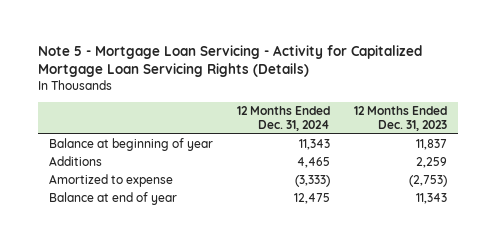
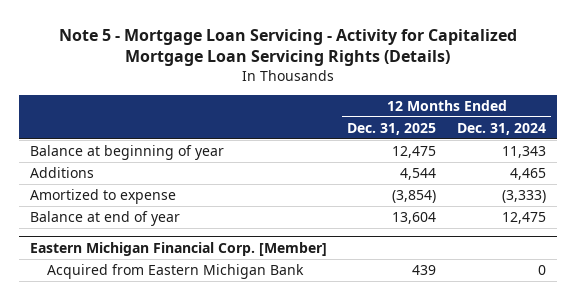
- | 12 Months Ended Dec. 31, 2024 | 12 Months Ended Dec. 31, 2023
+ | 12 Months Ended Dec. 31, 2025 | 12 Months Ended Dec. 31, 2024
+ Eastern Michigan Financial Corp. [Member]
+ Acquired from Eastern Michigan Bank | 439 | 0

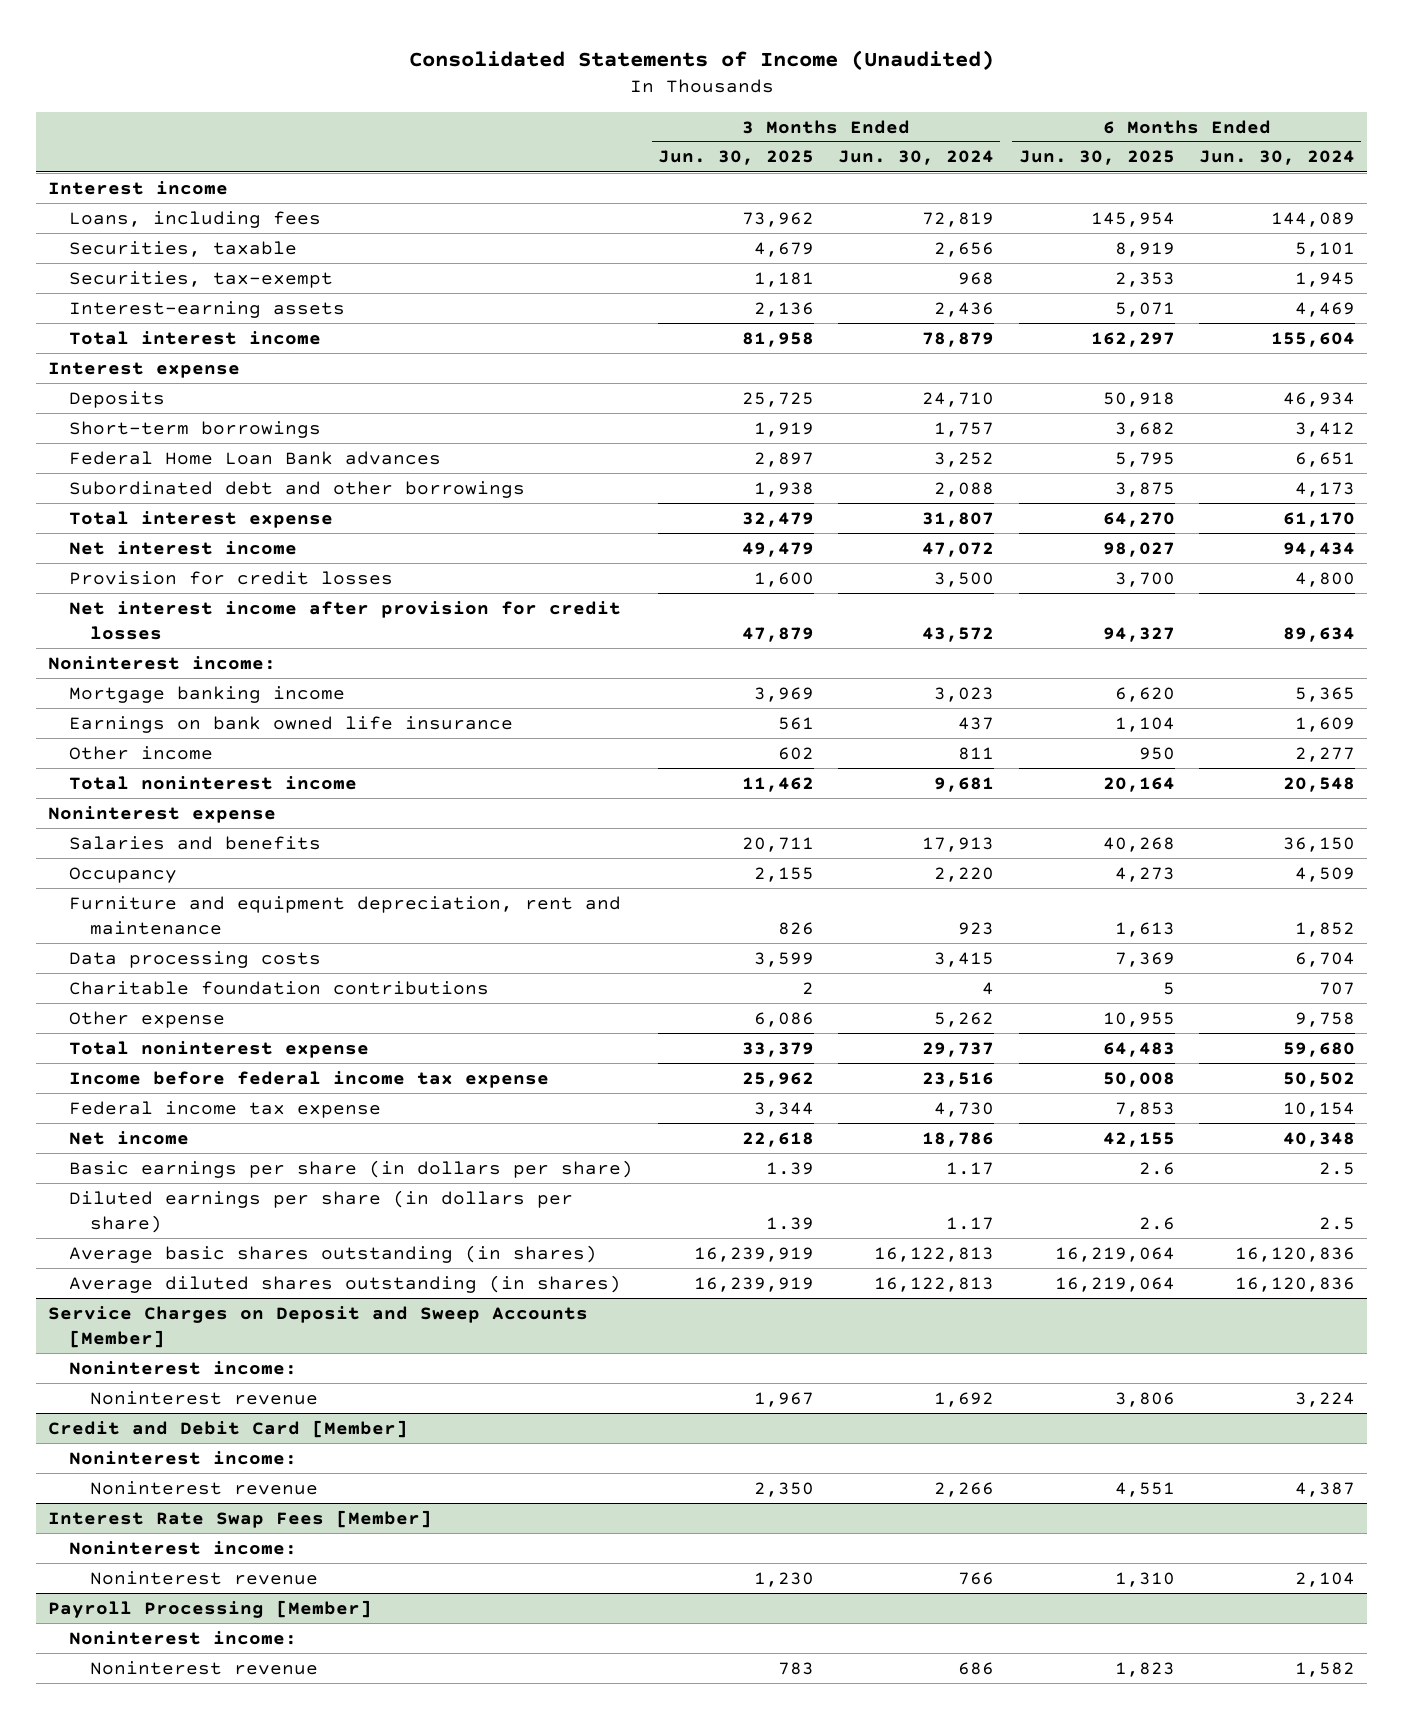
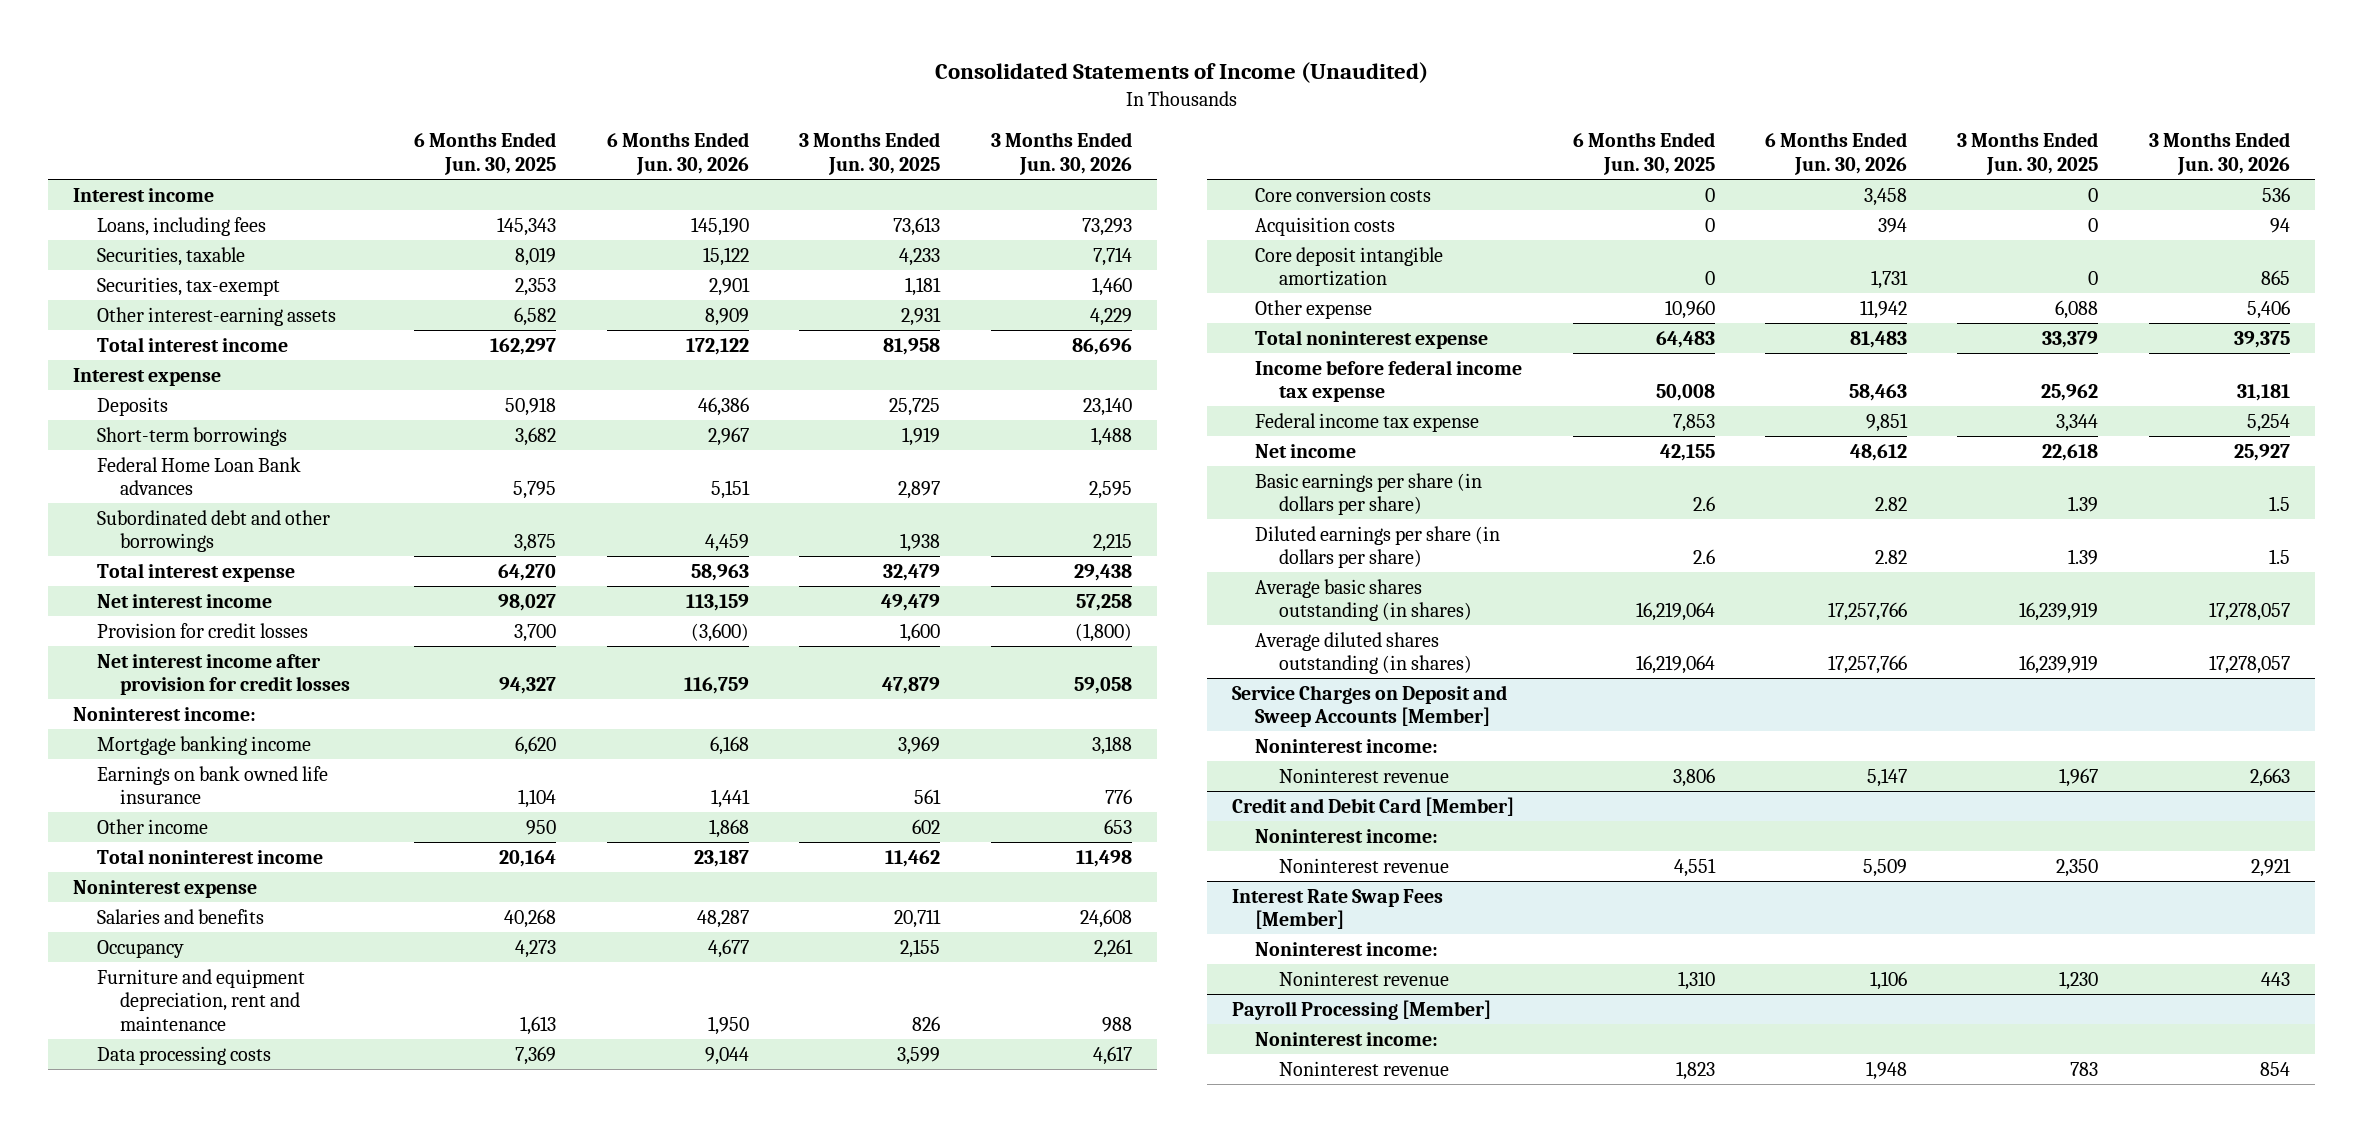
- | 3 Months Ended Jun. 30, 2025 | 3 Months Ended Jun. 30, 2024 | 6 Months Ended Jun. 30, 2025 | 6 Months Ended Jun. 30, 2024
+ | 6 Months Ended Jun. 30, 2025 | 6 Months Ended Jun. 30, 2026 | 3 Months Ended Jun. 30, 2025 | 3 Months Ended Jun. 30, 2026
- Loans, including fees | 73,962 | 72,819 | 145,954 | 144,089
- Securities, taxable | 4,679 | 2,656 | 8,919 | 5,101
+ Loans, including fees | 145,343 | 145,190 | 73,613 | 73,293
+ Securities, taxable | 8,019 | 15,122 | 4,233 | 7,714
- Interest-earning assets | 2,136 | 2,436 | 5,071 | 4,469
+ Other interest-earning assets | 6,582 | 8,909 | 2,931 | 4,229
- Charitable foundation contributions | 2 | 4 | 5 | 707
- Other expense | 6,086 | 5,262 | 10,955 | 9,758
+ Core conversion costs | 0 | 3,458 | 0 | 536
+ Acquisition costs | 0 | 394 | 0 | 94
+ Core deposit intangible amortization | 0 | 1,731 | 0 | 865
+ Other expense | 10,960 | 11,942 | 6,088 | 5,406

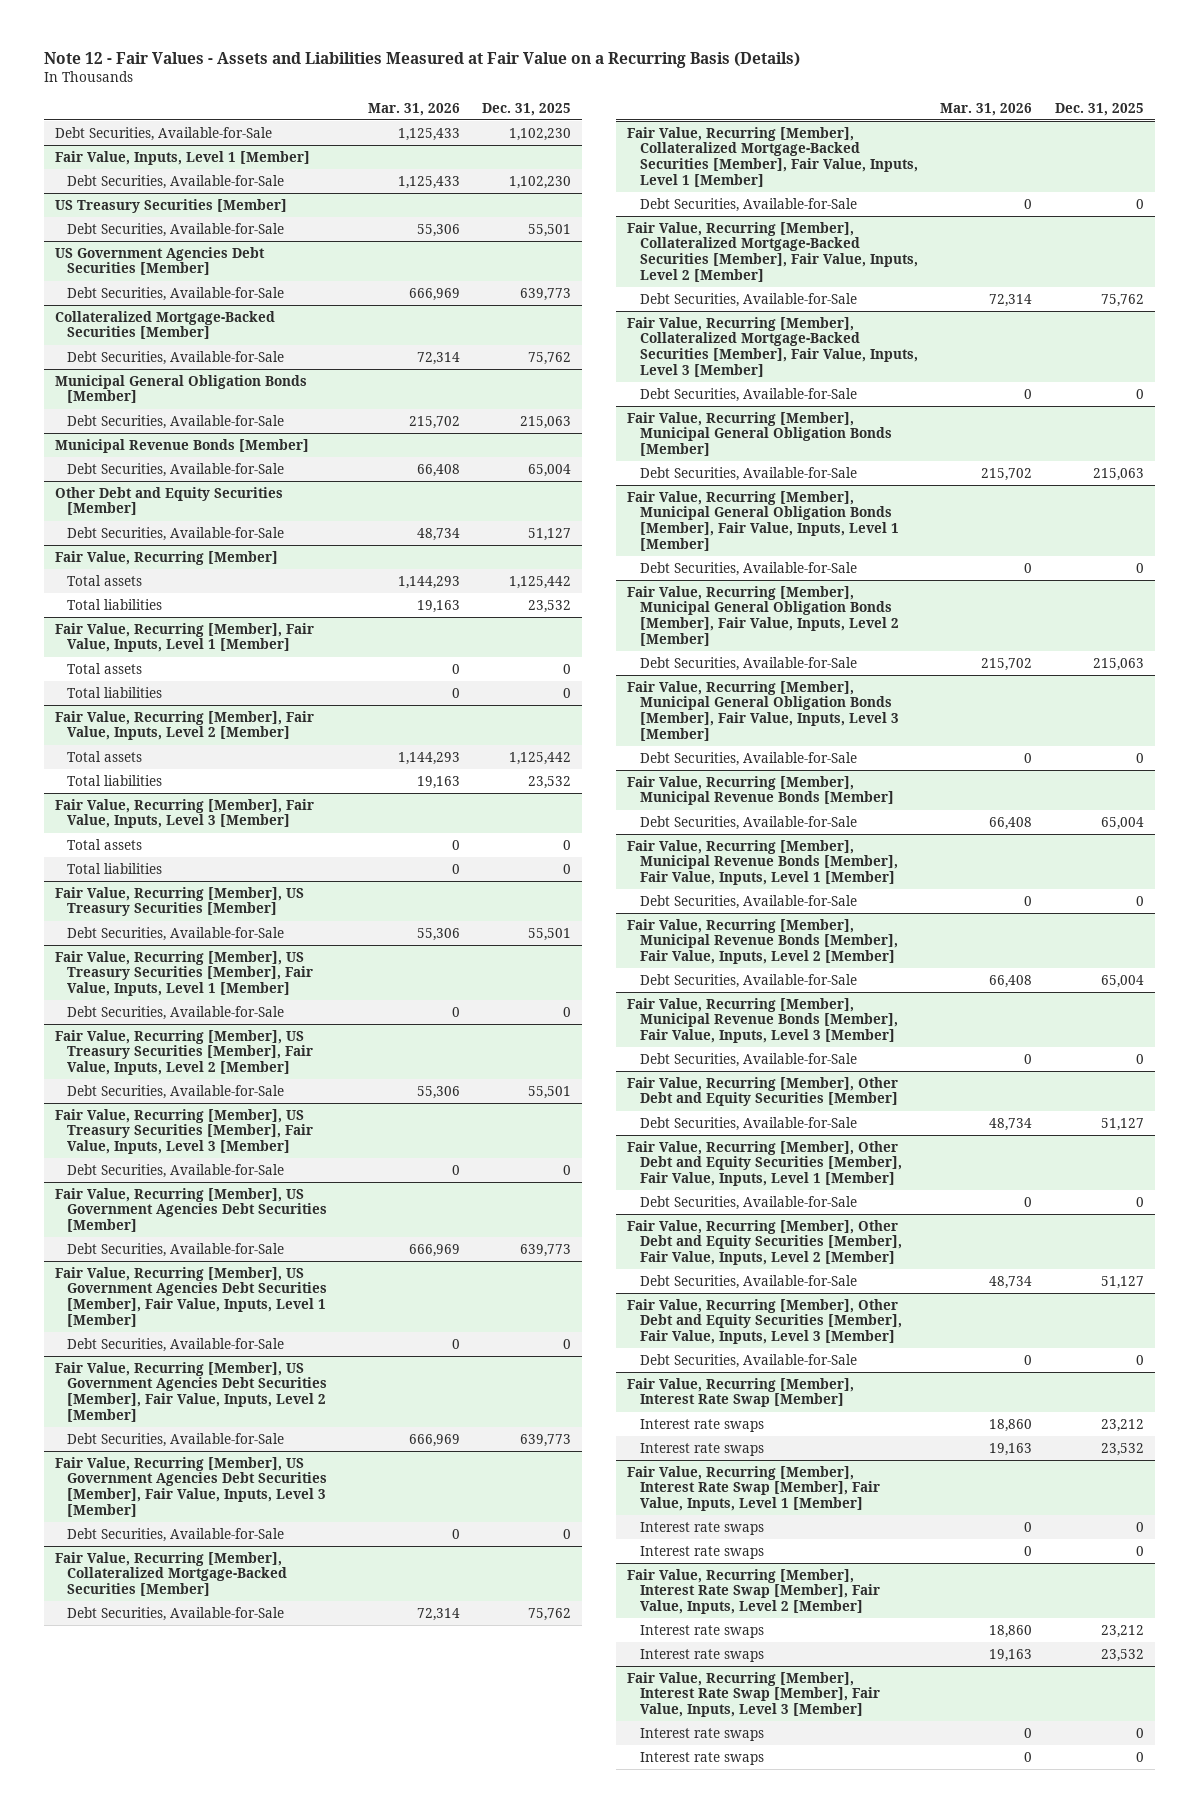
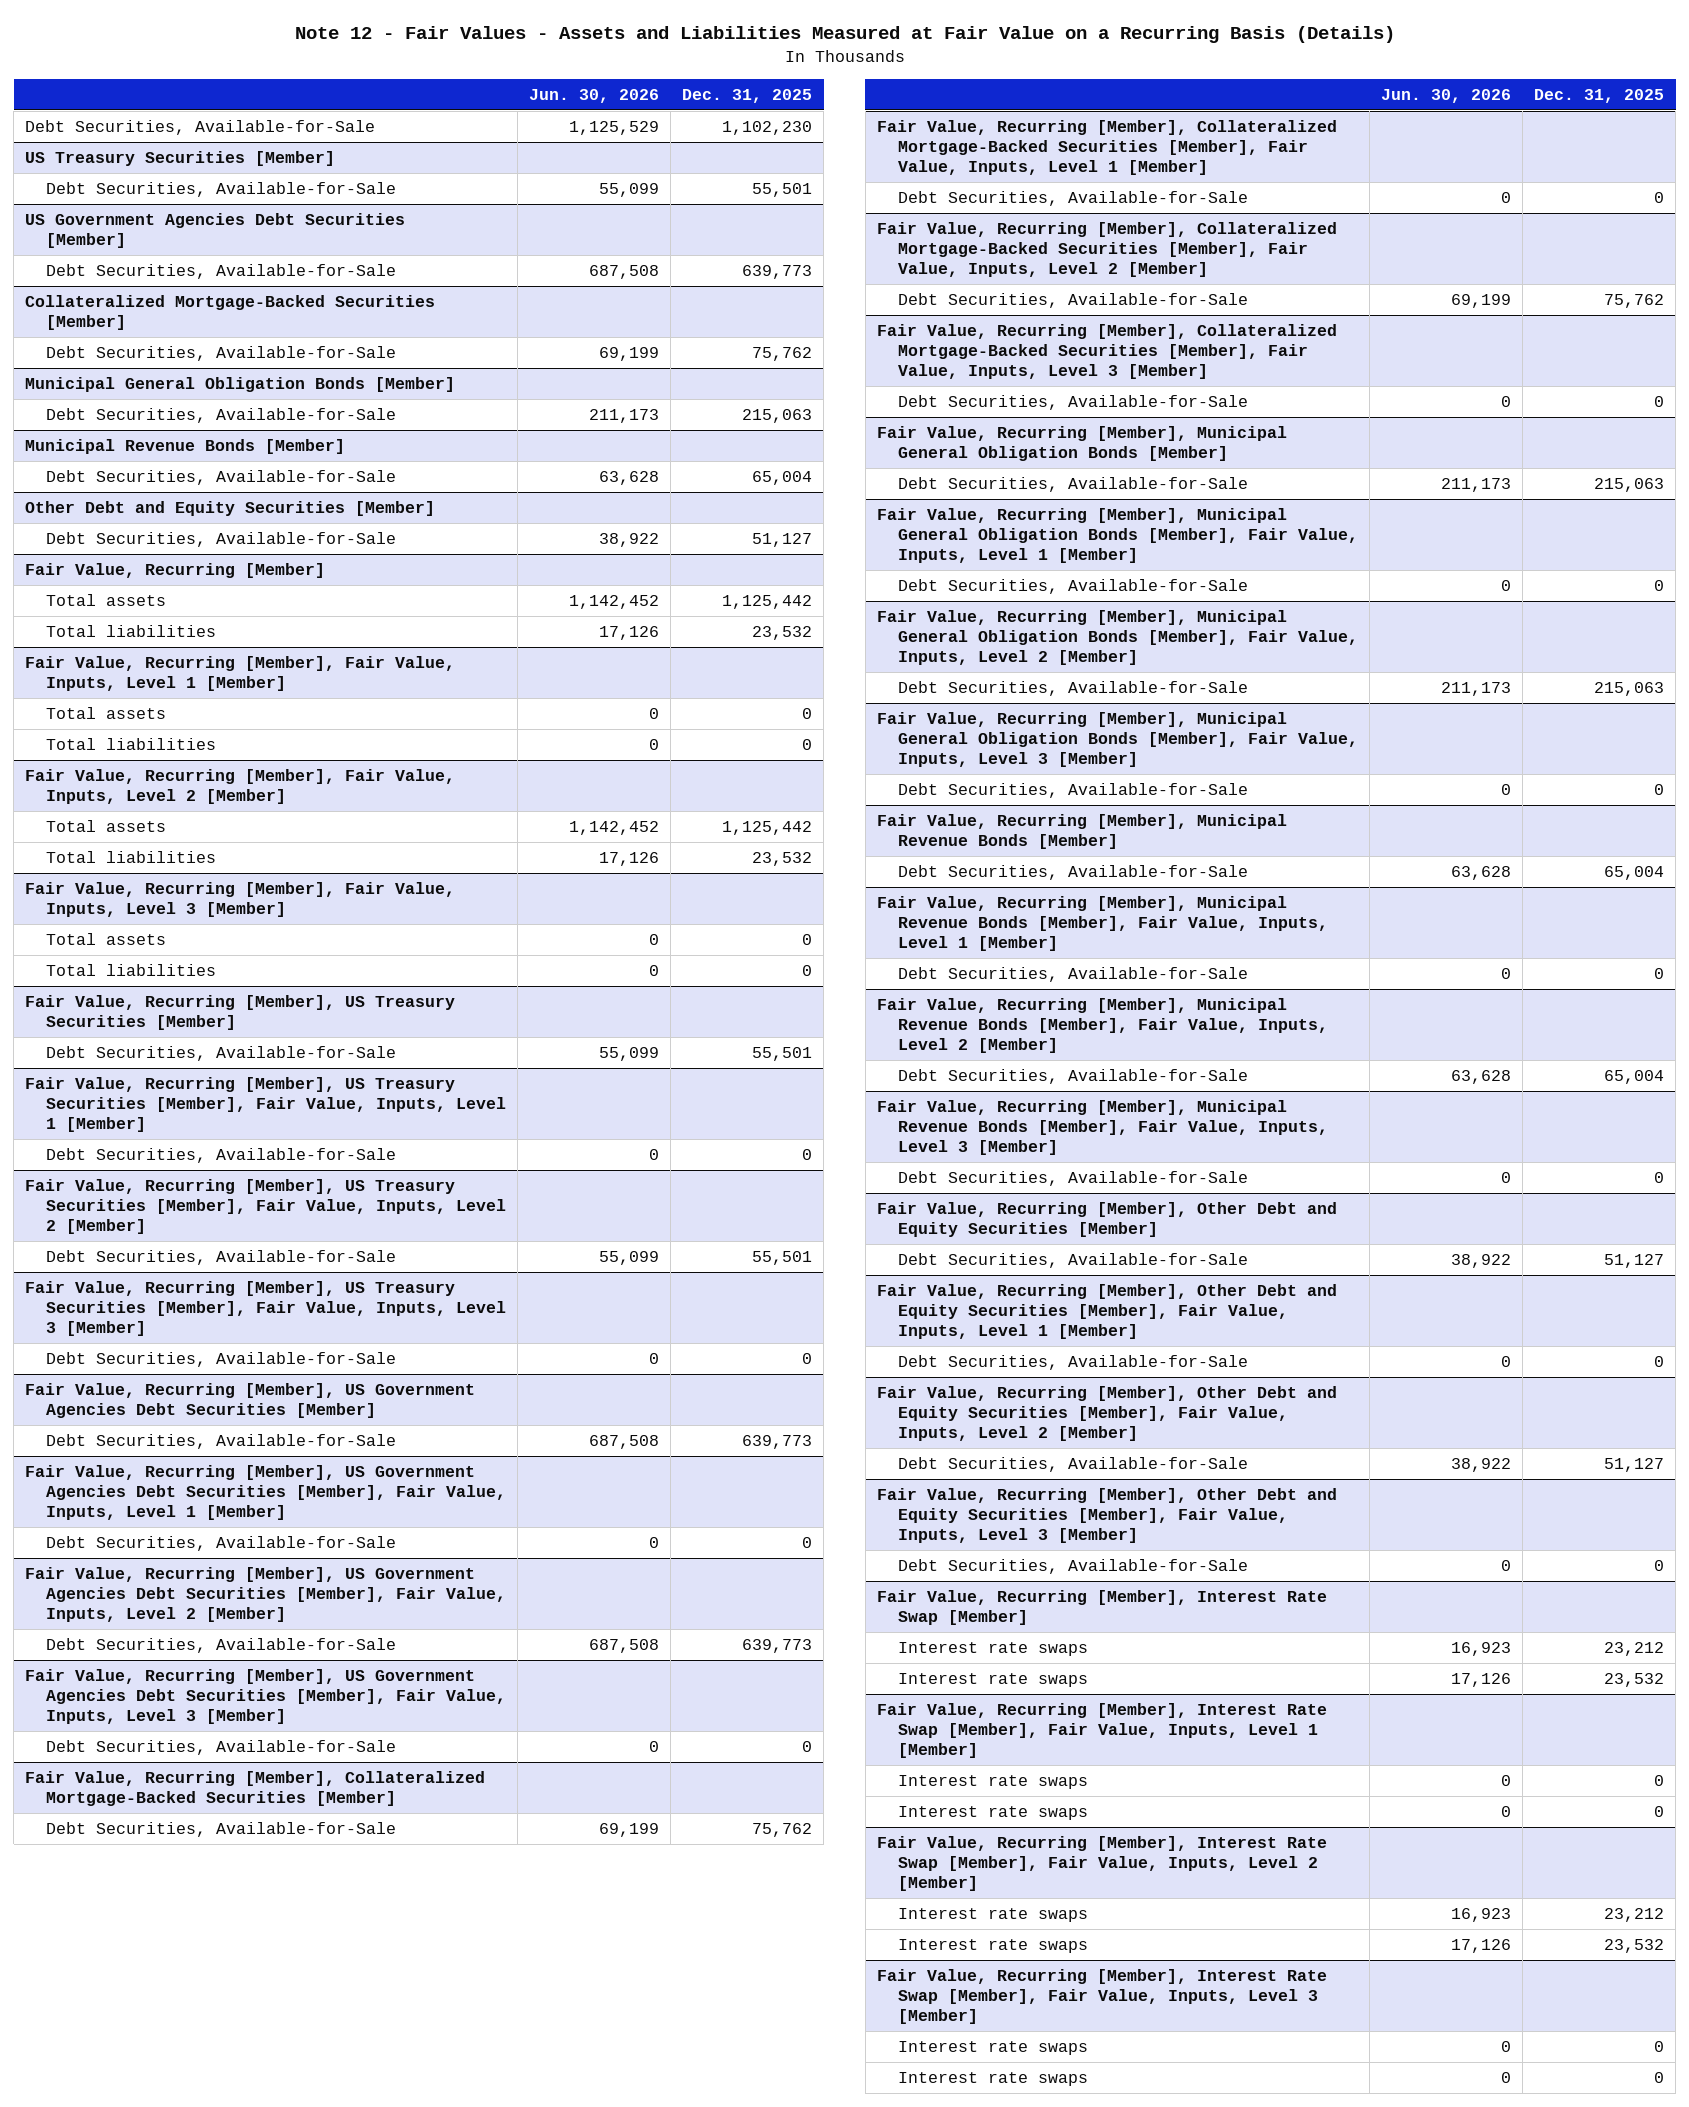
- | Mar. 31, 2026 | Dec. 31, 2025
+ | Jun. 30, 2026 | Dec. 31, 2025
- Fair Value, Inputs, Level 1 [Member]
- Debt Securities, Available-for-Sale | 1,125,433 | 1,102,230

